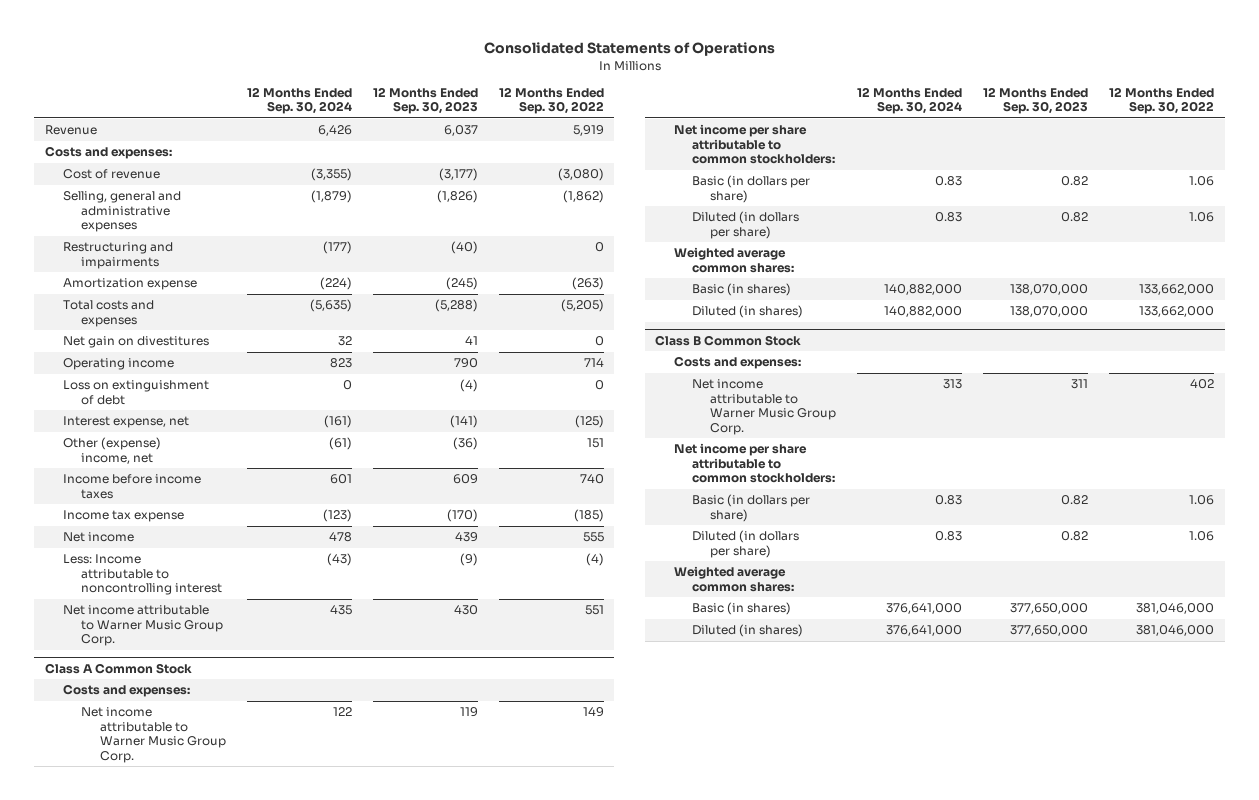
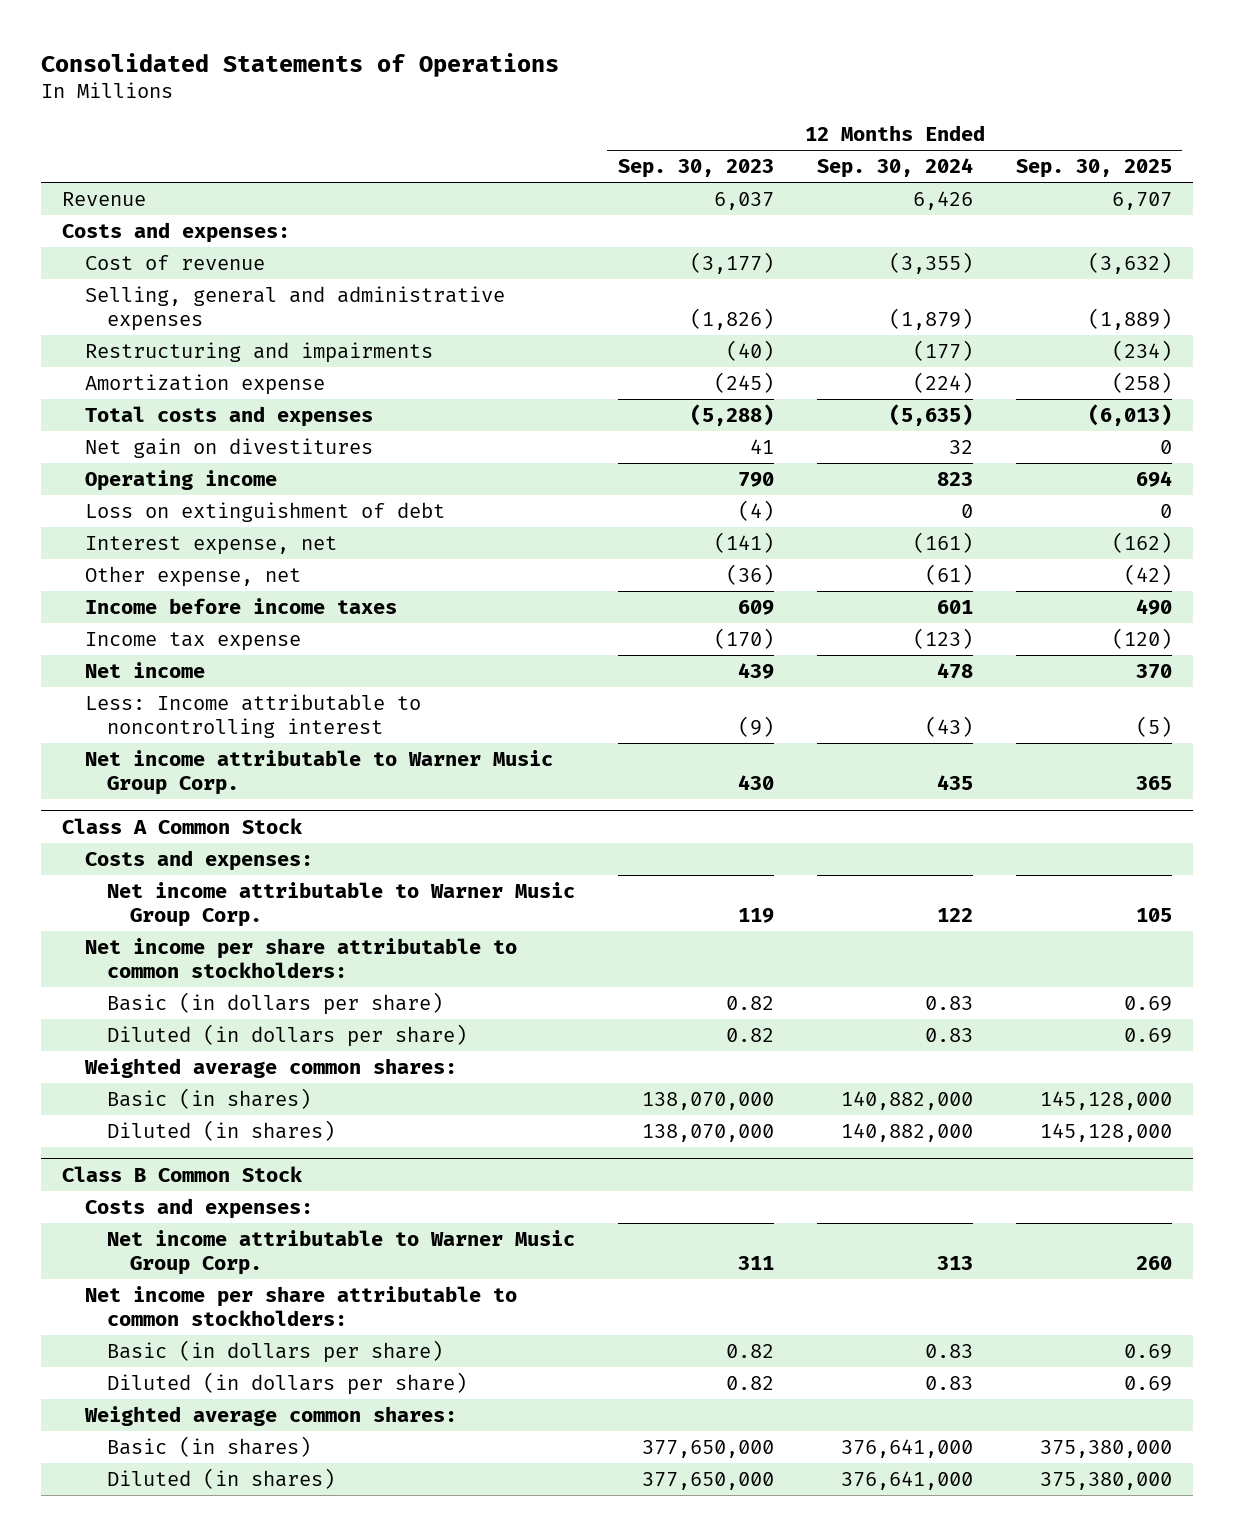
- | 12 Months Ended Sep. 30, 2024 | 12 Months Ended Sep. 30, 2023 | 12 Months Ended Sep. 30, 2022
+ | 12 Months Ended Sep. 30, 2023 | 12 Months Ended Sep. 30, 2024 | 12 Months Ended Sep. 30, 2025
- Other (expense) income, net | (61) | (36) | 151
+ Other expense, net | (36) | (61) | (42)

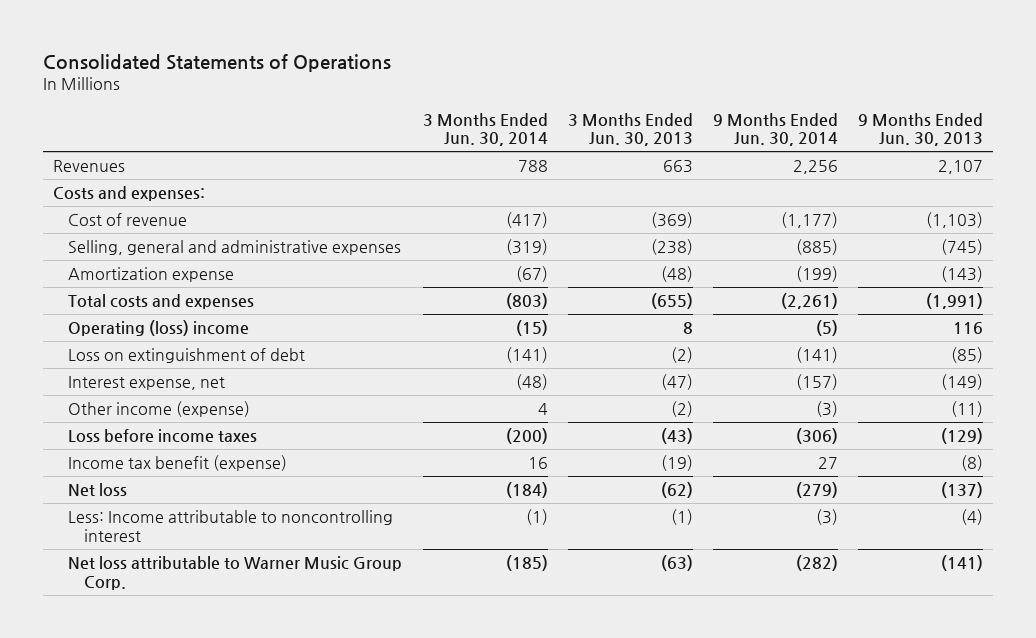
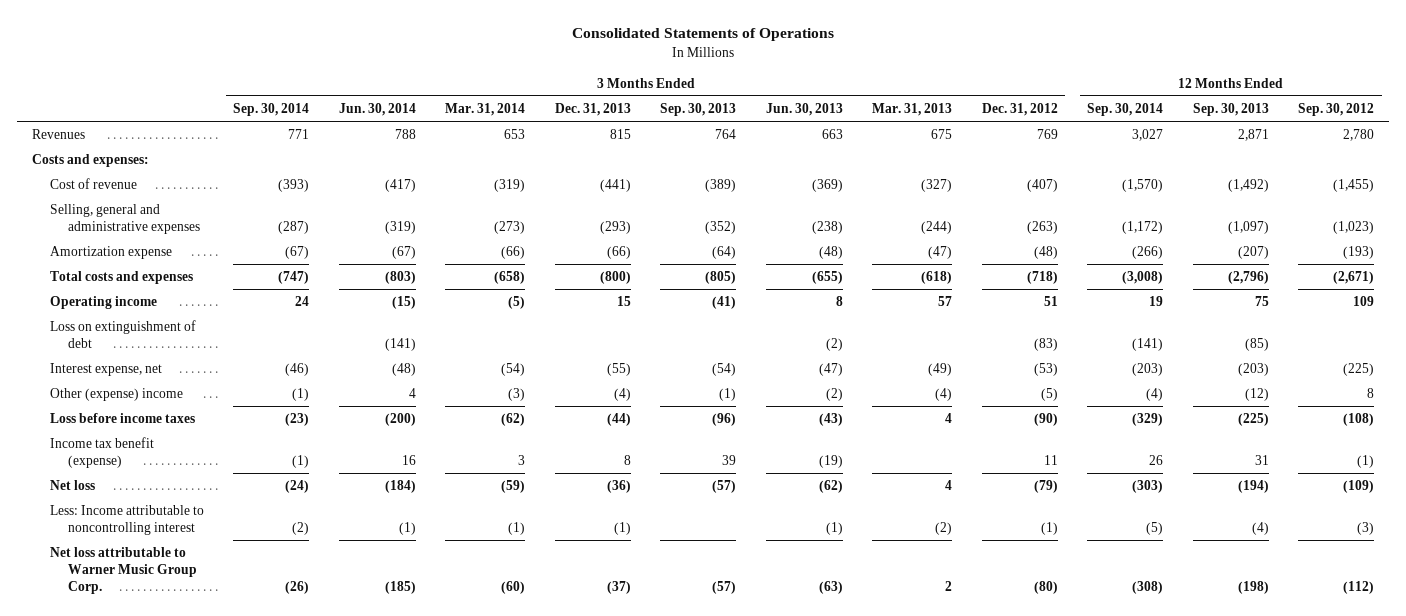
- | 3 Months Ended Jun. 30, 2014 | 3 Months Ended Jun. 30, 2013 | 9 Months Ended Jun. 30, 2014 | 9 Months Ended Jun. 30, 2013
+ | 3 Months Ended Sep. 30, 2014 | 3 Months Ended Jun. 30, 2014 | 3 Months Ended Mar. 31, 2014 | 3 Months Ended Dec. 31, 2013 | 3 Months Ended Sep. 30, 2013 | 3 Months Ended Jun. 30, 2013 | 3 Months Ended Mar. 31, 2013 | 3 Months Ended Dec. 31, 2012 | 12 Months Ended Sep. 30, 2014 | 12 Months Ended Sep. 30, 2013 | 12 Months Ended Sep. 30, 2012
- Operating (loss) income | (15) | 8 | (5) | 116
+ Operating income | 24 | (15) | (5) | 15 | (41) | 8 | 57 | 51 | 19 | 75 | 109
- Other income (expense) | 4 | (2) | (3) | (11)
+ Other (expense) income | (1) | 4 | (3) | (4) | (1) | (2) | (4) | (5) | (4) | (12) | 8

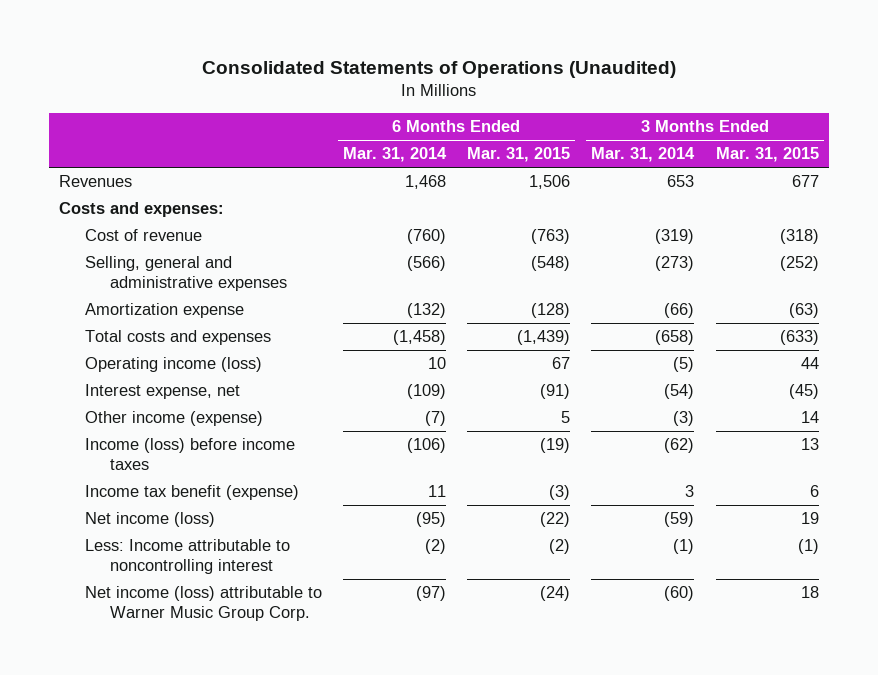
- Consolidated Statements of Operations
+ Consolidated Statements of Operations (Unaudited)
- | 3 Months Ended Sep. 30, 2014 | 3 Months Ended Jun. 30, 2014 | 3 Months Ended Mar. 31, 2014 | 3 Months Ended Dec. 31, 2013 | 3 Months Ended Sep. 30, 2013 | 3 Months Ended Jun. 30, 2013 | 3 Months Ended Mar. 31, 2013 | 3 Months Ended Dec. 31, 2012 | 12 Months Ended Sep. 30, 2014 | 12 Months Ended Sep. 30, 2013 | 12 Months Ended Sep. 30, 2012
+ | 6 Months Ended Mar. 31, 2014 | 6 Months Ended Mar. 31, 2015 | 3 Months Ended Mar. 31, 2014 | 3 Months Ended Mar. 31, 2015
- Operating income | 24 | (15) | (5) | 15 | (41) | 8 | 57 | 51 | 19 | 75 | 109
- Loss on extinguishment of debt | | (141) | | | | (2) | | (83) | (141) | (85) |
+ Operating income (loss) | 10 | 67 | (5) | 44
- Other (expense) income | (1) | 4 | (3) | (4) | (1) | (2) | (4) | (5) | (4) | (12) | 8
- Loss before income taxes | (23) | (200) | (62) | (44) | (96) | (43) | 4 | (90) | (329) | (225) | (108)
+ Other income (expense) | (7) | 5 | (3) | 14
+ Income (loss) before income taxes | (106) | (19) | (62) | 13
- Net loss | (24) | (184) | (59) | (36) | (57) | (62) | 4 | (79) | (303) | (194) | (109)
+ Net income (loss) | (95) | (22) | (59) | 19
- Net loss attributable to Warner Music Group Corp. | (26) | (185) | (60) | (37) | (57) | (63) | 2 | (80) | (308) | (198) | (112)
+ Net income (loss) attributable to Warner Music Group Corp. | (97) | (24) | (60) | 18

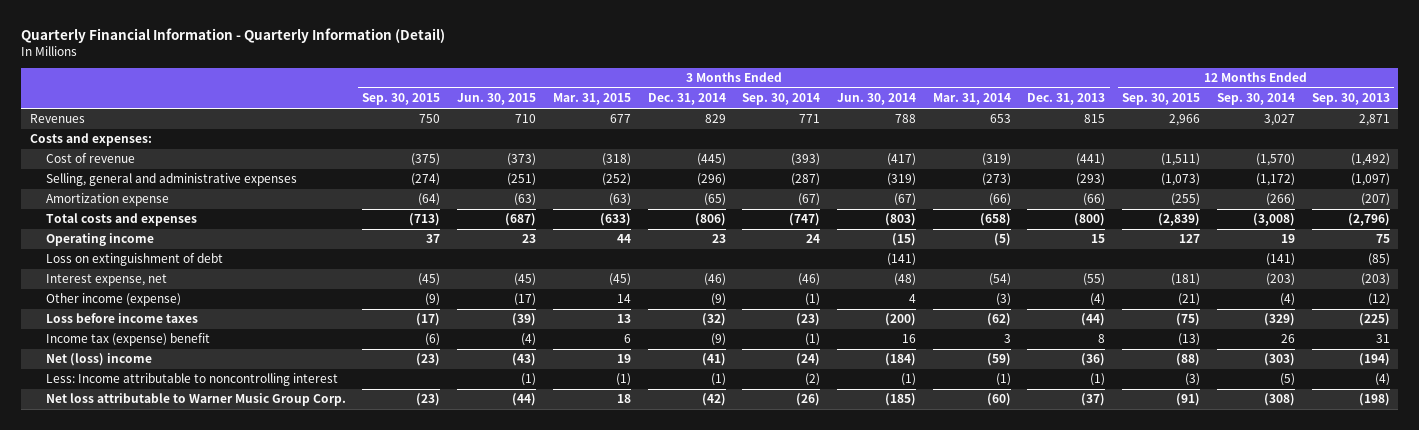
- Consolidated Statements of Operations (Unaudited)
+ Quarterly Financial Information - Quarterly Information (Detail)
- | 6 Months Ended Mar. 31, 2014 | 6 Months Ended Mar. 31, 2015 | 3 Months Ended Mar. 31, 2014 | 3 Months Ended Mar. 31, 2015
+ | 3 Months Ended Sep. 30, 2015 | 3 Months Ended Jun. 30, 2015 | 3 Months Ended Mar. 31, 2015 | 3 Months Ended Dec. 31, 2014 | 3 Months Ended Sep. 30, 2014 | 3 Months Ended Jun. 30, 2014 | 3 Months Ended Mar. 31, 2014 | 3 Months Ended Dec. 31, 2013 | 12 Months Ended Sep. 30, 2015 | 12 Months Ended Sep. 30, 2014 | 12 Months Ended Sep. 30, 2013
- Operating income (loss) | 10 | 67 | (5) | 44
+ Operating income | 37 | 23 | 44 | 23 | 24 | (15) | (5) | 15 | 127 | 19 | 75
+ Loss on extinguishment of debt | | | | | | (141) | | | | (141) | (85)
- Income (loss) before income taxes | (106) | (19) | (62) | 13
- Income tax benefit (expense) | 11 | (3) | 3 | 6
- Net income (loss) | (95) | (22) | (59) | 19
+ Loss before income taxes | (17) | (39) | 13 | (32) | (23) | (200) | (62) | (44) | (75) | (329) | (225)
+ Income tax (expense) benefit | (6) | (4) | 6 | (9) | (1) | 16 | 3 | 8 | (13) | 26 | 31
+ Net (loss) income | (23) | (43) | 19 | (41) | (24) | (184) | (59) | (36) | (88) | (303) | (194)
- Net income (loss) attributable to Warner Music Group Corp. | (97) | (24) | (60) | 18
+ Net loss attributable to Warner Music Group Corp. | (23) | (44) | 18 | (42) | (26) | (185) | (60) | (37) | (91) | (308) | (198)

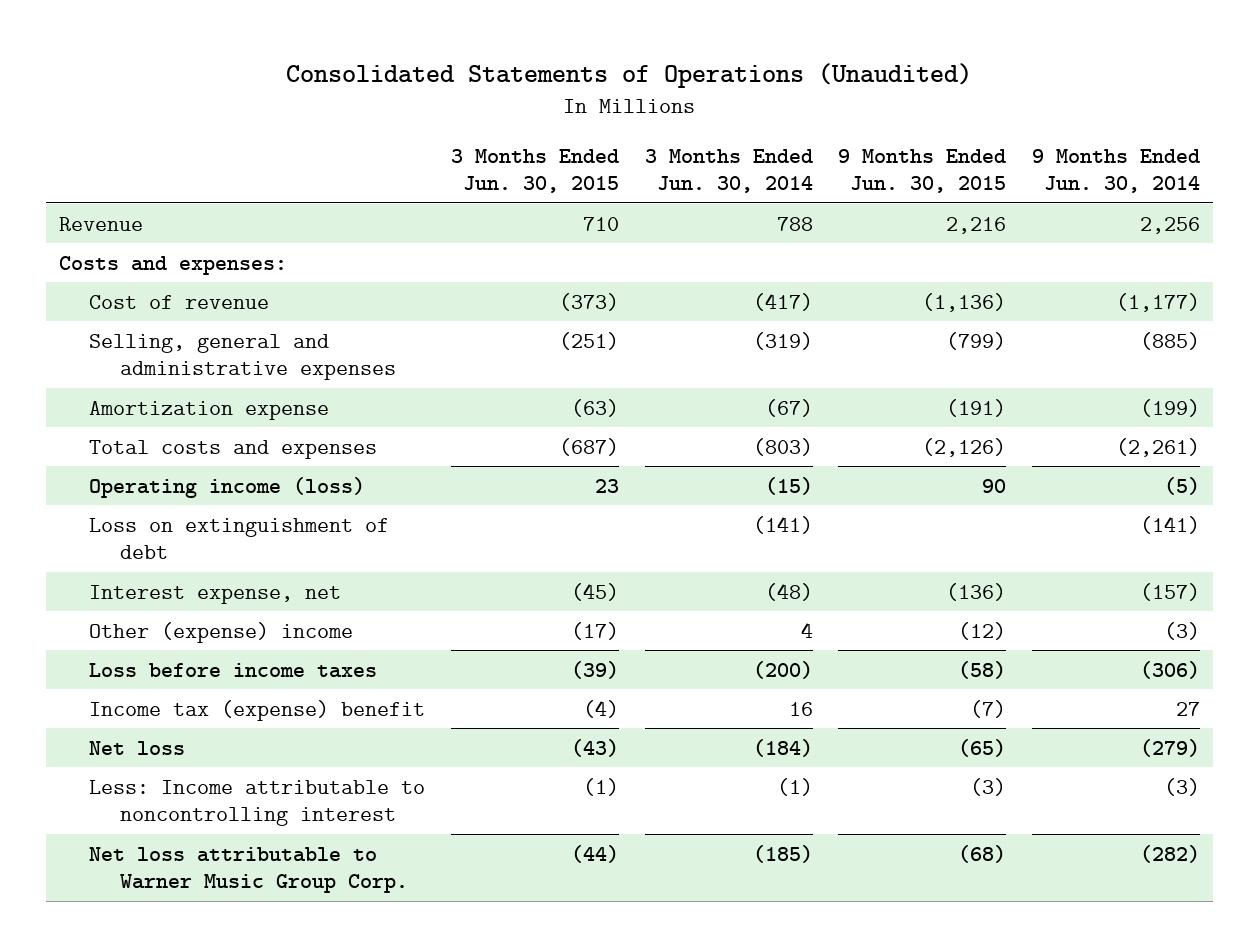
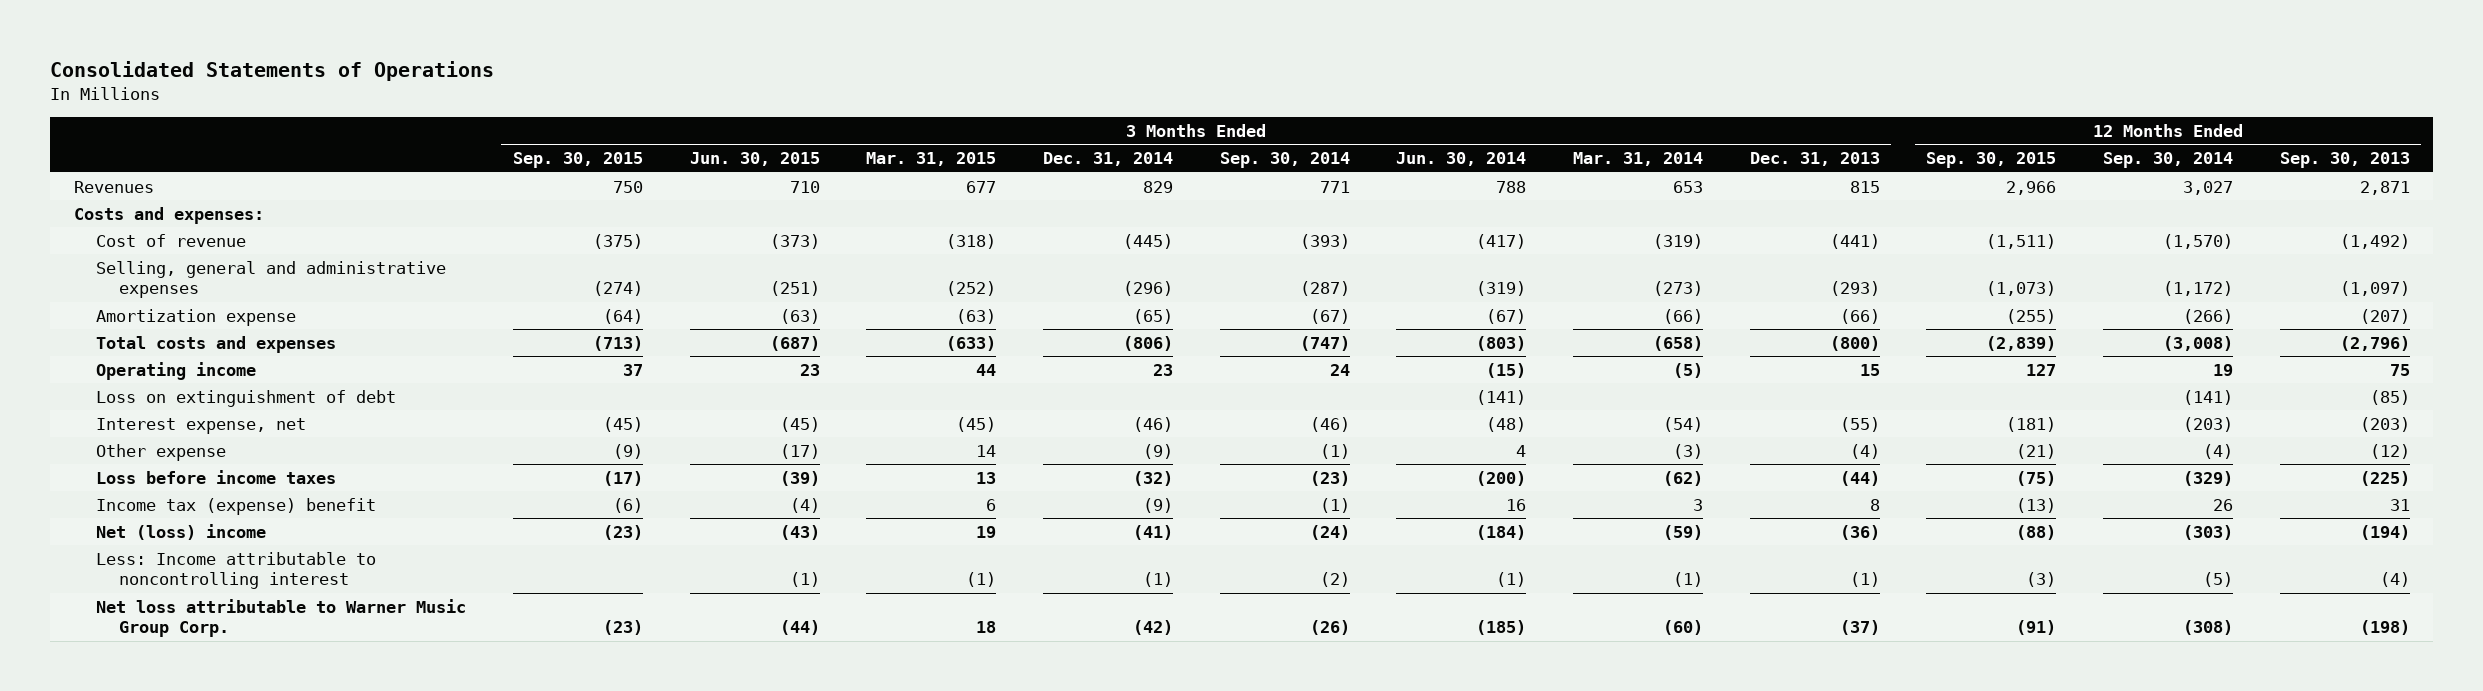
- Consolidated Statements of Operations (Unaudited)
+ Consolidated Statements of Operations
- | 3 Months Ended Jun. 30, 2015 | 3 Months Ended Jun. 30, 2014 | 9 Months Ended Jun. 30, 2015 | 9 Months Ended Jun. 30, 2014
+ | 3 Months Ended Sep. 30, 2015 | 3 Months Ended Jun. 30, 2015 | 3 Months Ended Mar. 31, 2015 | 3 Months Ended Dec. 31, 2014 | 3 Months Ended Sep. 30, 2014 | 3 Months Ended Jun. 30, 2014 | 3 Months Ended Mar. 31, 2014 | 3 Months Ended Dec. 31, 2013 | 12 Months Ended Sep. 30, 2015 | 12 Months Ended Sep. 30, 2014 | 12 Months Ended Sep. 30, 2013
- Revenue | 710 | 788 | 2,216 | 2,256
+ Revenues | 750 | 710 | 677 | 829 | 771 | 788 | 653 | 815 | 2,966 | 3,027 | 2,871
- Operating income (loss) | 23 | (15) | 90 | (5)
+ Operating income | 37 | 23 | 44 | 23 | 24 | (15) | (5) | 15 | 127 | 19 | 75
- Other (expense) income | (17) | 4 | (12) | (3)
+ Other expense | (9) | (17) | 14 | (9) | (1) | 4 | (3) | (4) | (21) | (4) | (12)
- Net loss | (43) | (184) | (65) | (279)
+ Net (loss) income | (23) | (43) | 19 | (41) | (24) | (184) | (59) | (36) | (88) | (303) | (194)

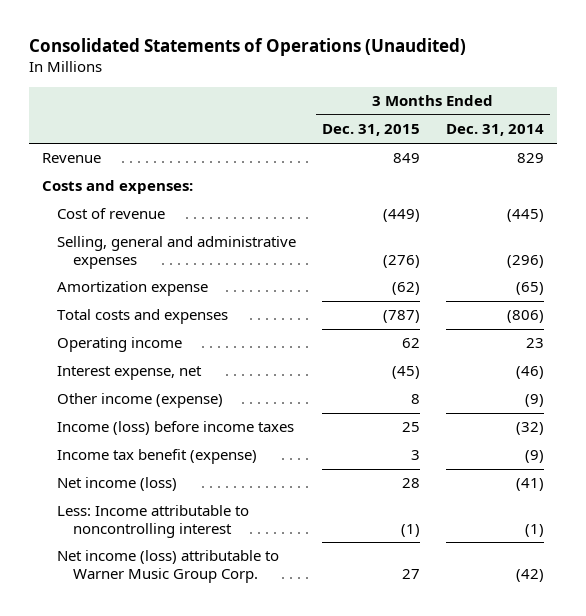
- Consolidated Statements of Operations
+ Consolidated Statements of Operations (Unaudited)
- | 3 Months Ended Sep. 30, 2015 | 3 Months Ended Jun. 30, 2015 | 3 Months Ended Mar. 31, 2015 | 3 Months Ended Dec. 31, 2014 | 3 Months Ended Sep. 30, 2014 | 3 Months Ended Jun. 30, 2014 | 3 Months Ended Mar. 31, 2014 | 3 Months Ended Dec. 31, 2013 | 12 Months Ended Sep. 30, 2015 | 12 Months Ended Sep. 30, 2014 | 12 Months Ended Sep. 30, 2013
+ | 3 Months Ended Dec. 31, 2015 | 3 Months Ended Dec. 31, 2014
- Revenues | 750 | 710 | 677 | 829 | 771 | 788 | 653 | 815 | 2,966 | 3,027 | 2,871
+ Revenue | 849 | 829
- Loss on extinguishment of debt | | | | | | (141) | | | | (141) | (85)
- Other expense | (9) | (17) | 14 | (9) | (1) | 4 | (3) | (4) | (21) | (4) | (12)
- Loss before income taxes | (17) | (39) | 13 | (32) | (23) | (200) | (62) | (44) | (75) | (329) | (225)
- Income tax (expense) benefit | (6) | (4) | 6 | (9) | (1) | 16 | 3 | 8 | (13) | 26 | 31
- Net (loss) income | (23) | (43) | 19 | (41) | (24) | (184) | (59) | (36) | (88) | (303) | (194)
+ Other income (expense) | 8 | (9)
+ Income (loss) before income taxes | 25 | (32)
+ Income tax benefit (expense) | 3 | (9)
+ Net income (loss) | 28 | (41)
- Net loss attributable to Warner Music Group Corp. | (23) | (44) | 18 | (42) | (26) | (185) | (60) | (37) | (91) | (308) | (198)
+ Net income (loss) attributable to Warner Music Group Corp. | 27 | (42)

